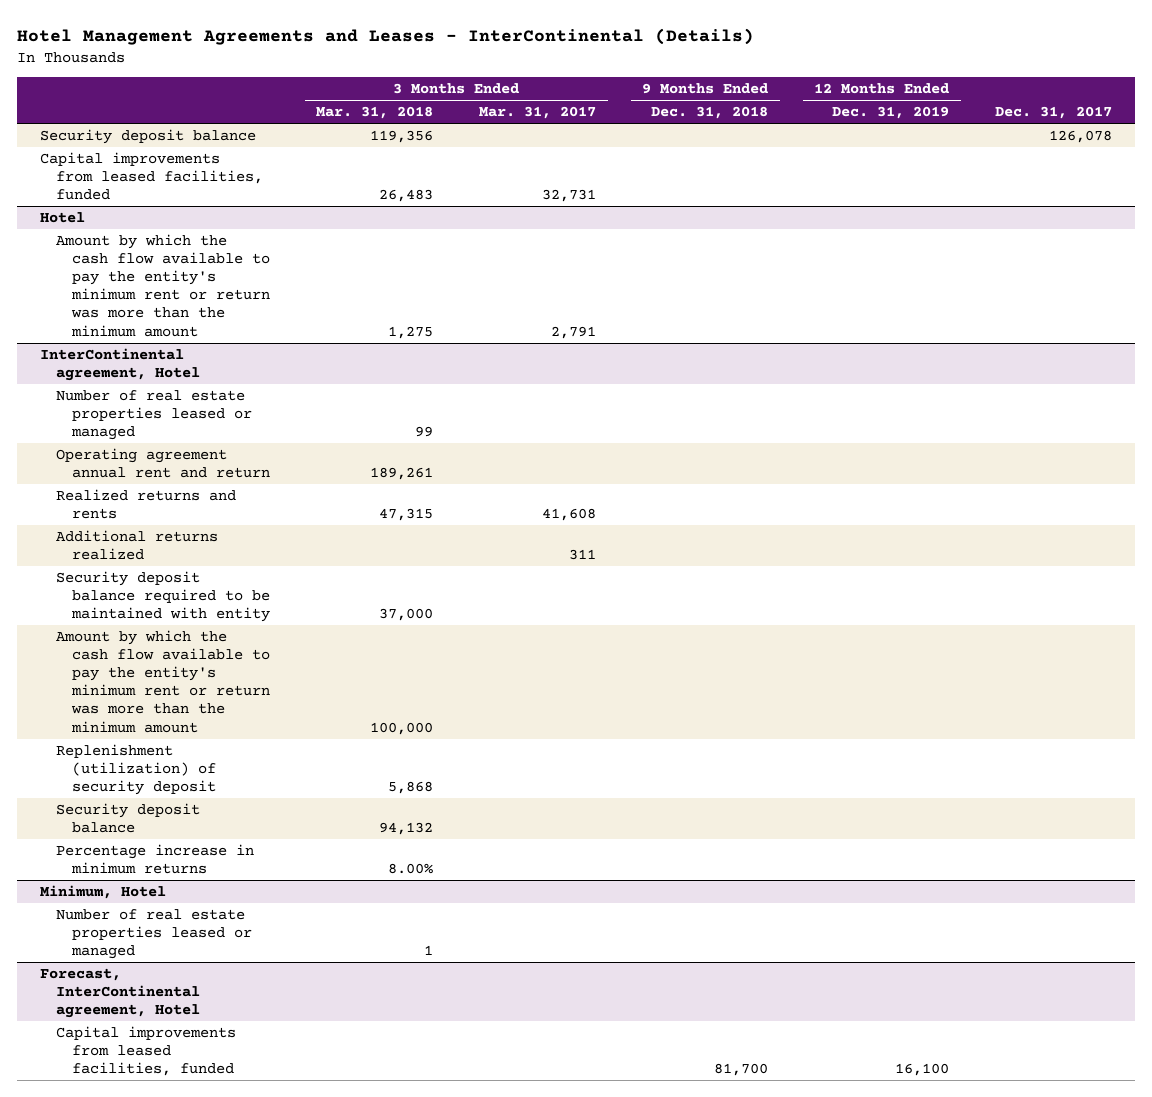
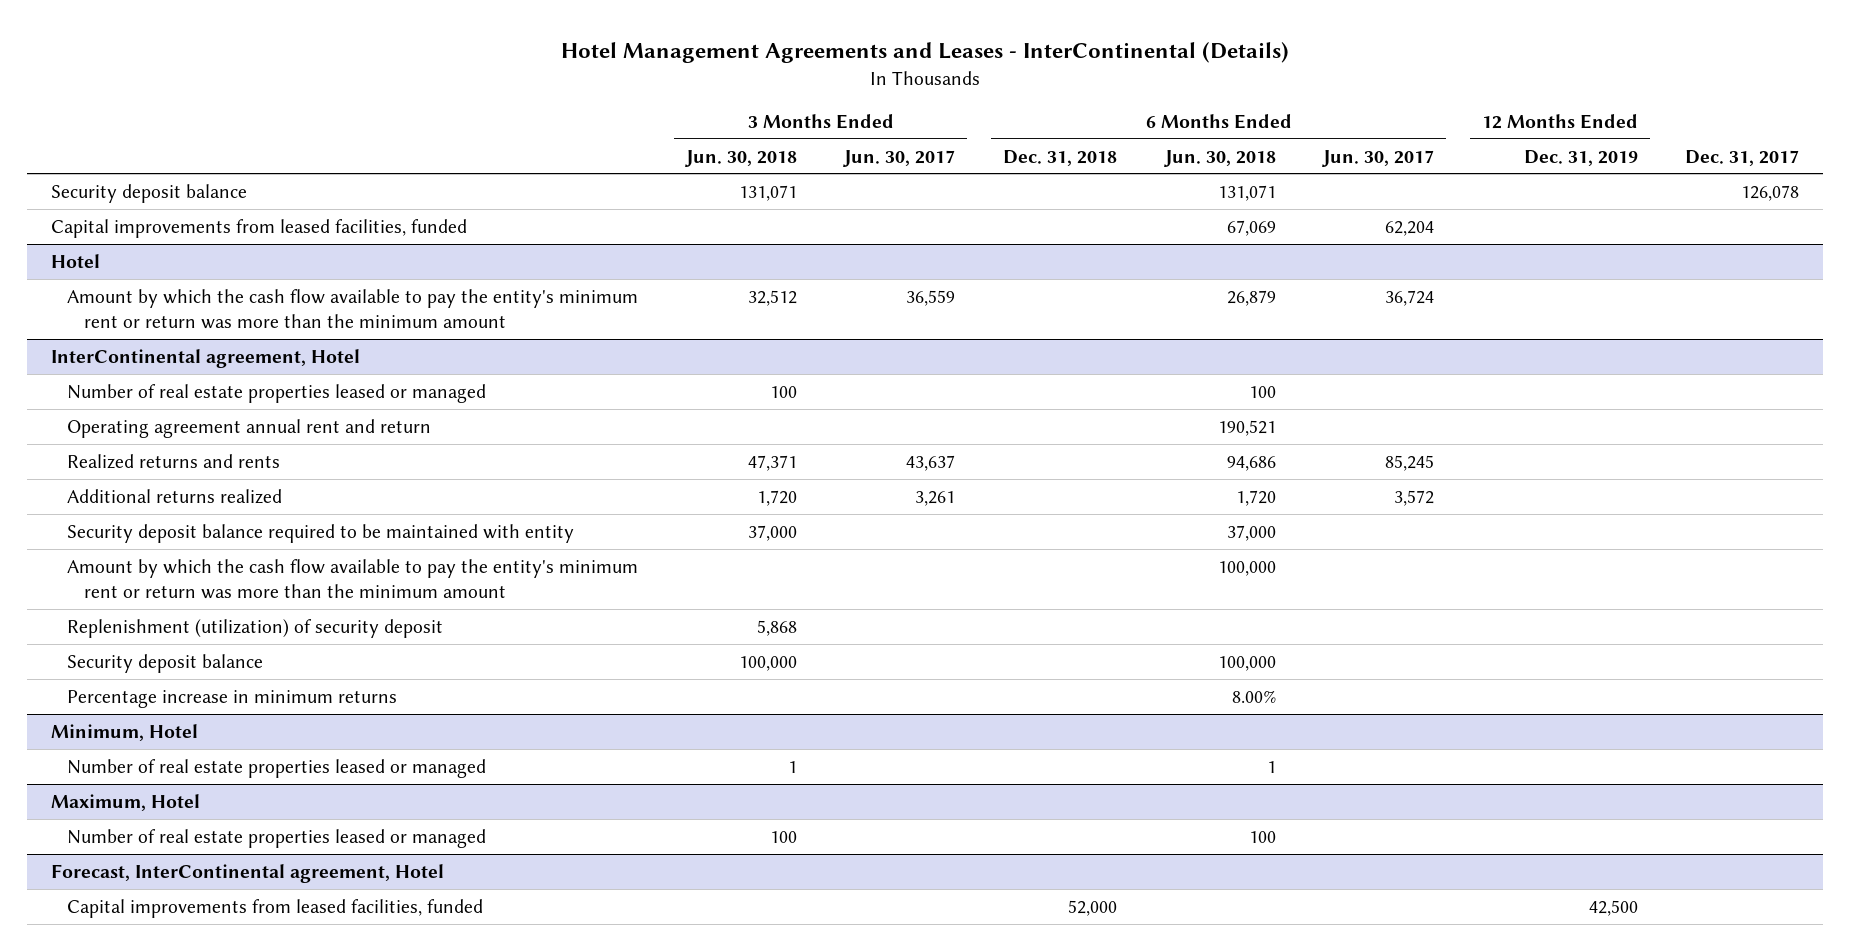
- | 3 Months Ended Mar. 31, 2018 | 3 Months Ended Mar. 31, 2017 | 9 Months Ended Dec. 31, 2018 | 12 Months Ended Dec. 31, 2019 | Dec. 31, 2017
+ | 3 Months Ended Jun. 30, 2018 | 3 Months Ended Jun. 30, 2017 | 6 Months Ended Dec. 31, 2018 | 6 Months Ended Jun. 30, 2018 | 6 Months Ended Jun. 30, 2017 | 12 Months Ended Dec. 31, 2019 | Dec. 31, 2017
+ Maximum, Hotel
+ Number of real estate properties leased or managed | 100 | | | 100 | | |
@ Forecast, InterContinental agreement, Hotel
- Capital improvements from leased facilities, funded | | | 81,700 | 16,100 |
+ Capital improvements from leased facilities, funded | | | 52,000 | | | 42,500 |

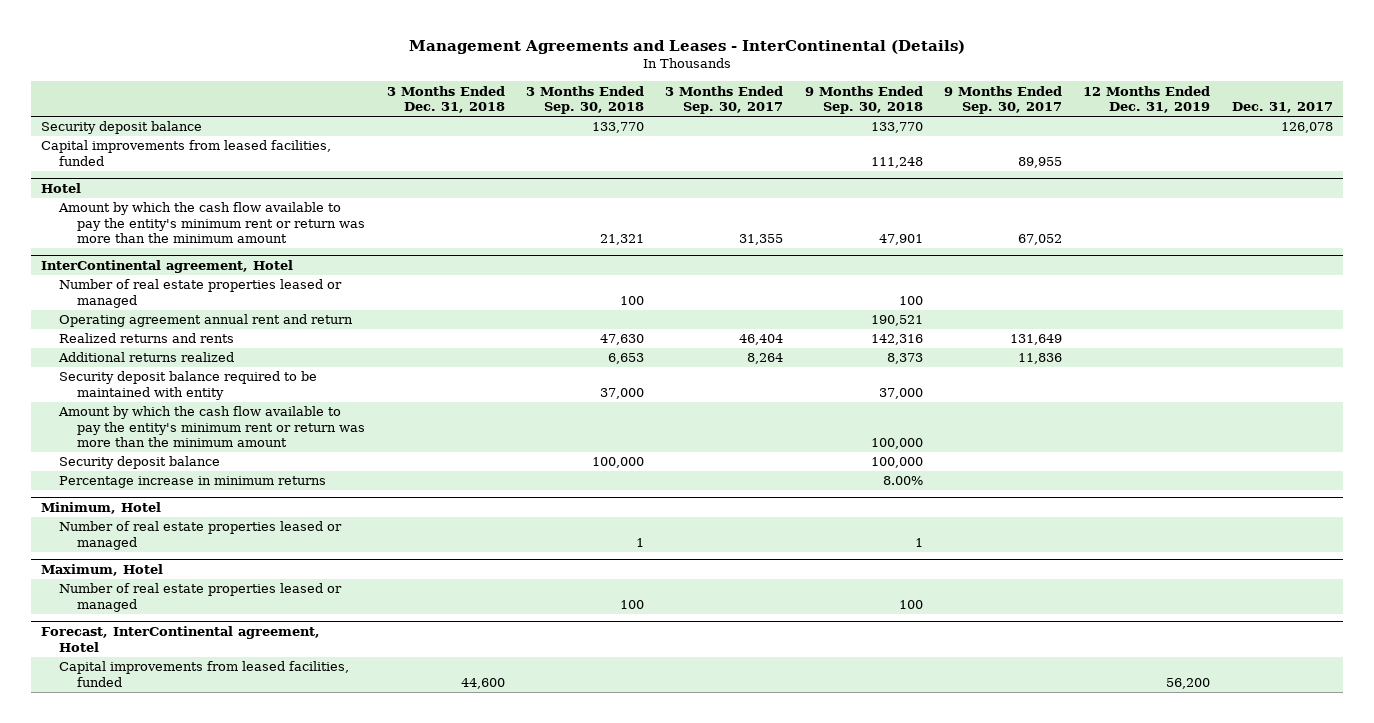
- Hotel Management Agreements and Leases - InterContinental (Details)
+ Management Agreements and Leases - InterContinental (Details)
- | 3 Months Ended Jun. 30, 2018 | 3 Months Ended Jun. 30, 2017 | 6 Months Ended Dec. 31, 2018 | 6 Months Ended Jun. 30, 2018 | 6 Months Ended Jun. 30, 2017 | 12 Months Ended Dec. 31, 2019 | Dec. 31, 2017
+ | 3 Months Ended Dec. 31, 2018 | 3 Months Ended Sep. 30, 2018 | 3 Months Ended Sep. 30, 2017 | 9 Months Ended Sep. 30, 2018 | 9 Months Ended Sep. 30, 2017 | 12 Months Ended Dec. 31, 2019 | Dec. 31, 2017
@ InterContinental agreement, Hotel
- Replenishment (utilization) of security deposit | 5,868 | | | | | |
@ Forecast, InterContinental agreement, Hotel
- Capital improvements from leased facilities, funded | | | 52,000 | | | 42,500 |
+ Capital improvements from leased facilities, funded | 44,600 | | | | | 56,200 |

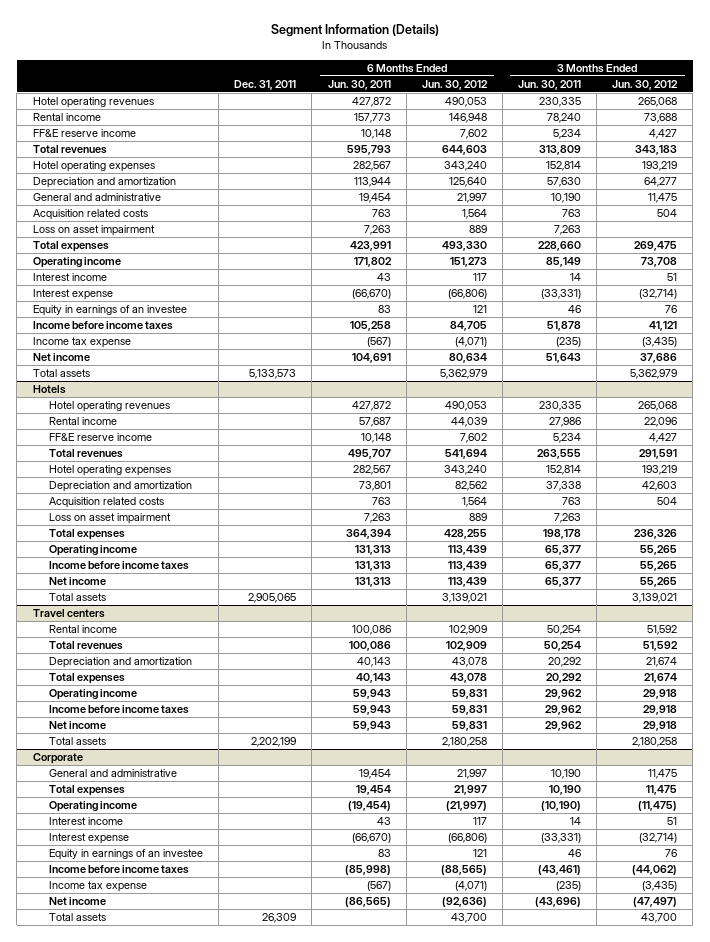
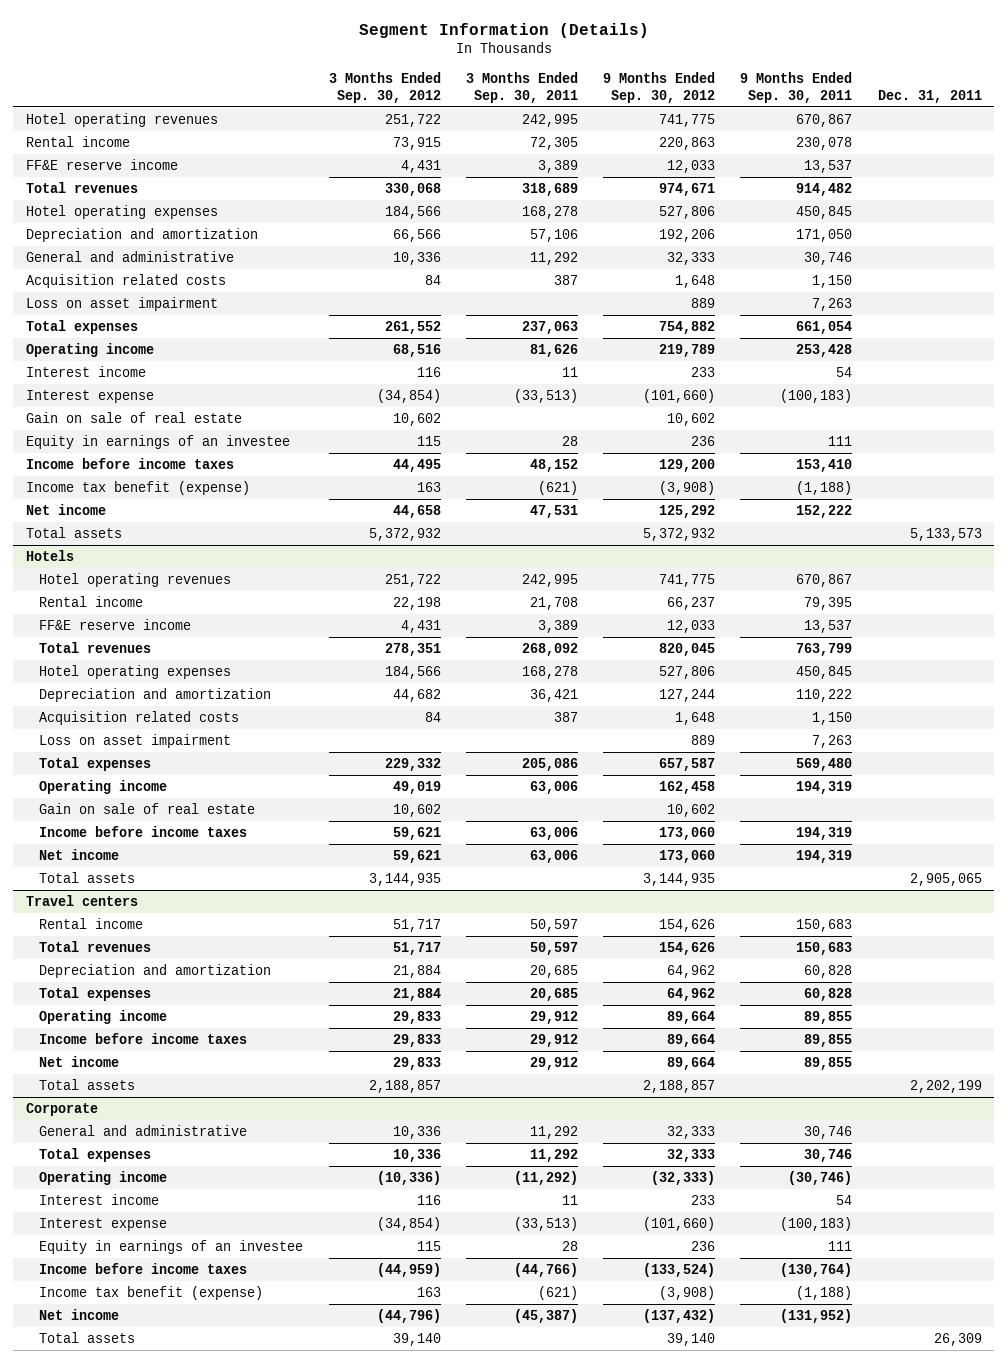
- | Dec. 31, 2011 | 6 Months Ended Jun. 30, 2011 | 6 Months Ended Jun. 30, 2012 | 3 Months Ended Jun. 30, 2011 | 3 Months Ended Jun. 30, 2012
+ | 3 Months Ended Sep. 30, 2012 | 3 Months Ended Sep. 30, 2011 | 9 Months Ended Sep. 30, 2012 | 9 Months Ended Sep. 30, 2011 | Dec. 31, 2011
+ Gain on sale of real estate | 10,602 | | 10,602 | |
- Income tax expense | | (567) | (4,071) | (235) | (3,435)
+ Income tax benefit (expense) | 163 | (621) | (3,908) | (1,188) |
@ Hotels
+ Gain on sale of real estate | 10,602 | | 10,602 | |
@ Corporate
- Income tax expense | | (567) | (4,071) | (235) | (3,435)
+ Income tax benefit (expense) | 163 | (621) | (3,908) | (1,188) |

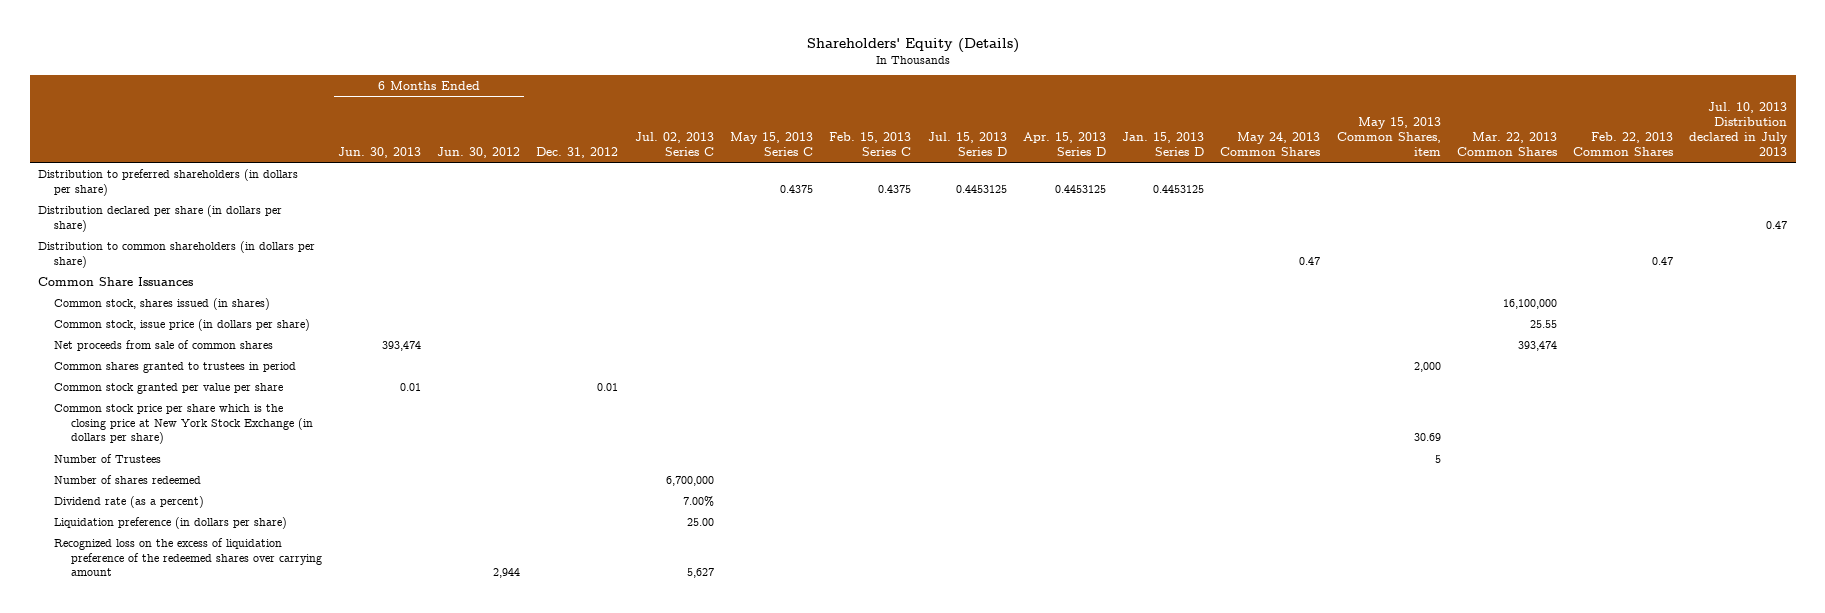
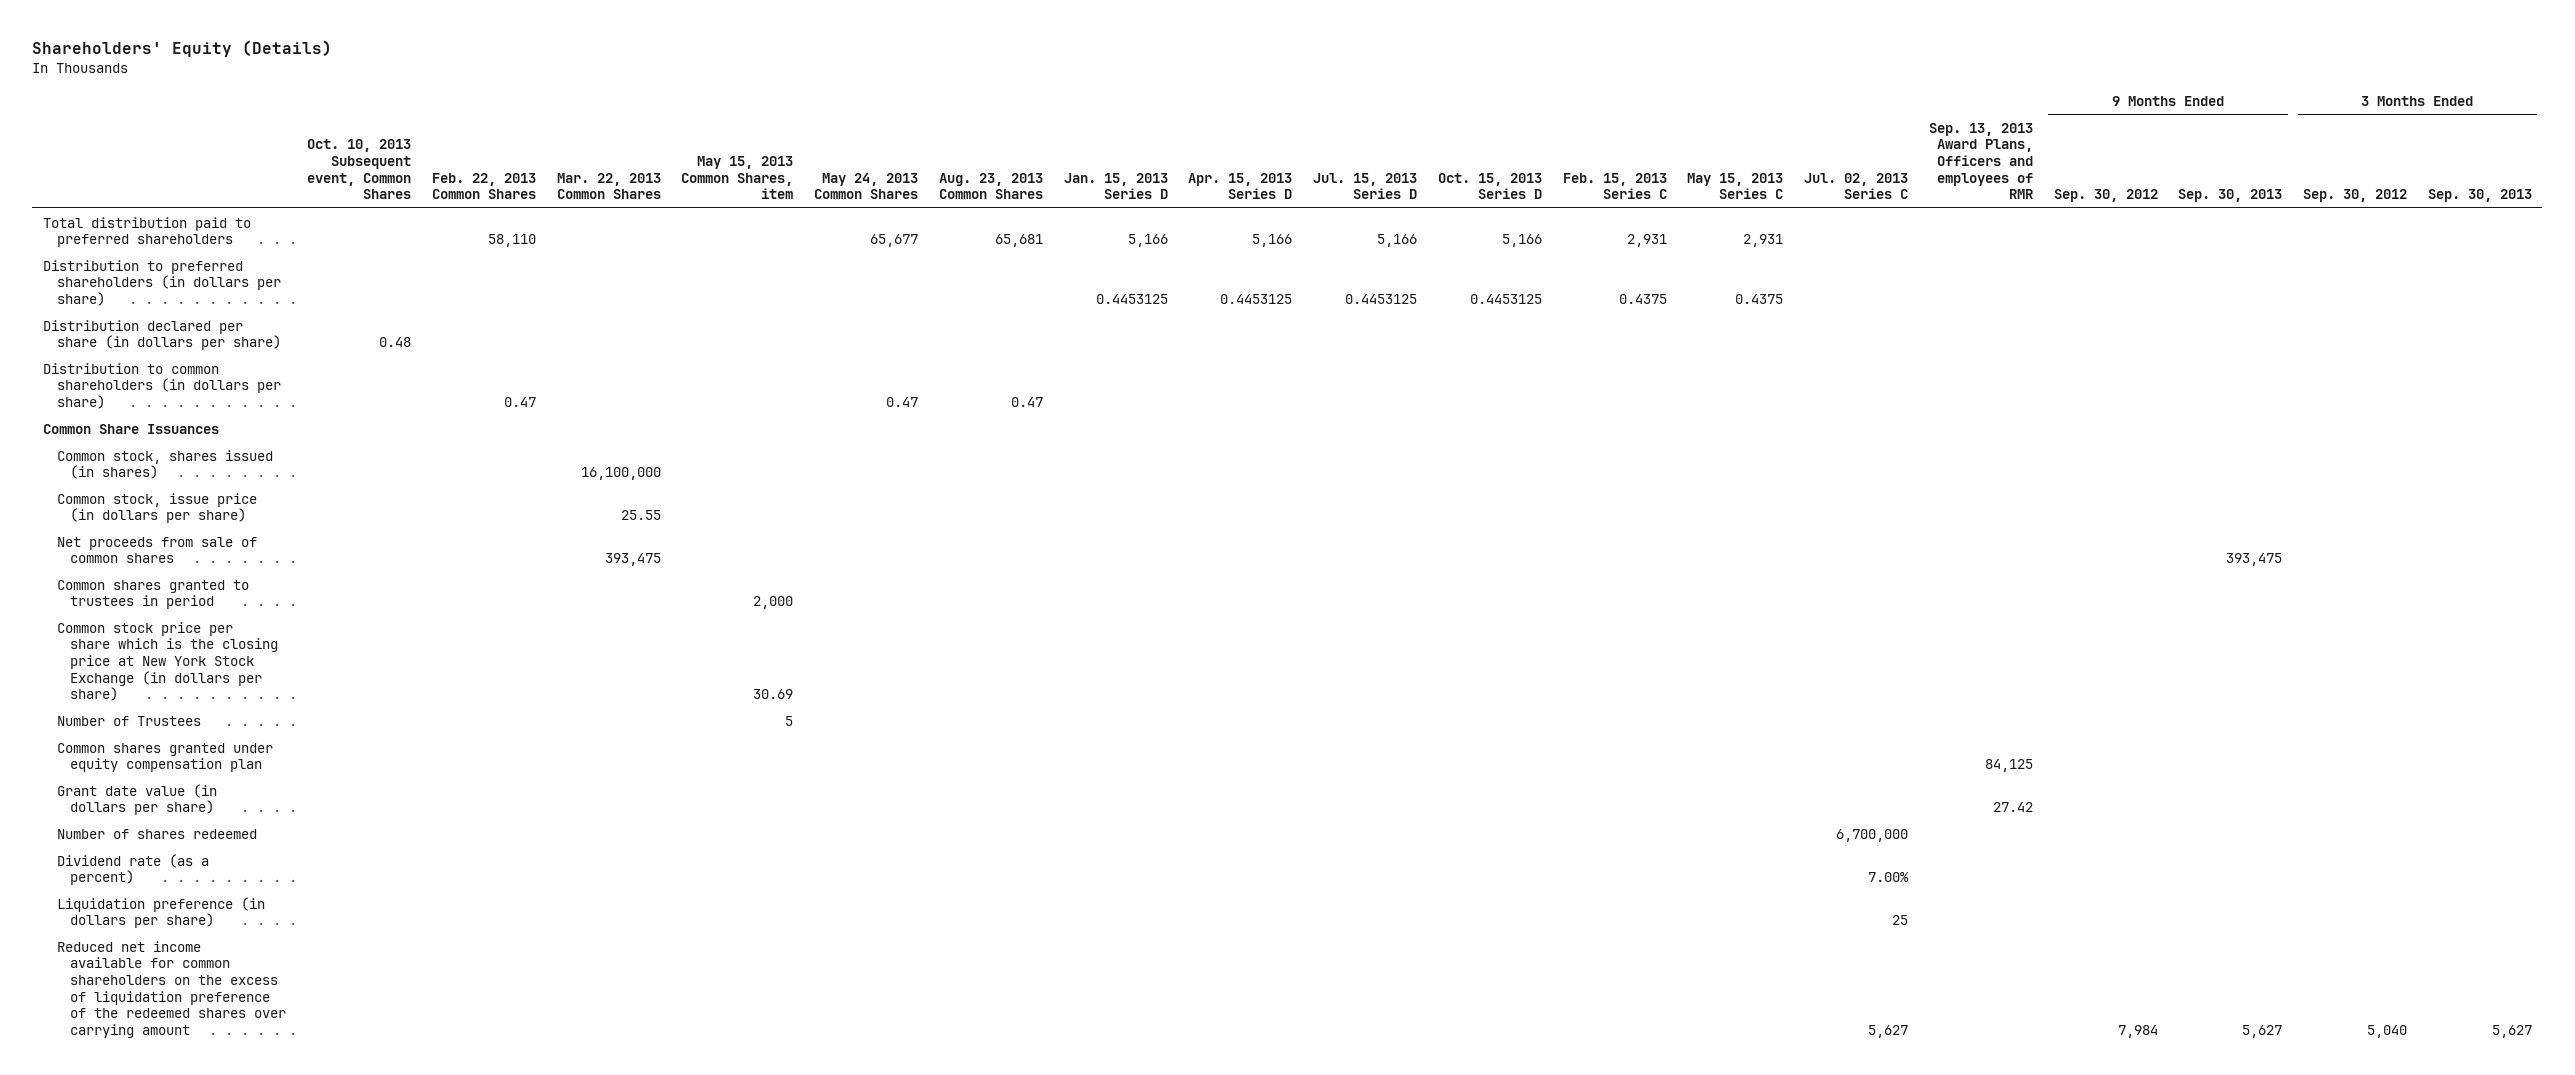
- | 6 Months Ended Jun. 30, 2013 | 6 Months Ended Jun. 30, 2012 | Dec. 31, 2012 | Jul. 02, 2013 Series C | May 15, 2013 Series C | Feb. 15, 2013 Series C | Jul. 15, 2013 Series D | Apr. 15, 2013 Series D | Jan. 15, 2013 Series D | May 24, 2013 Common Shares | May 15, 2013 Common Shares, item | Mar. 22, 2013 Common Shares | Feb. 22, 2013 Common Shares | Jul. 10, 2013 Distribution declared in July 2013
+ | Oct. 10, 2013 Subsequent event, Common Shares | Feb. 22, 2013 Common Shares | Mar. 22, 2013 Common Shares | May 15, 2013 Common Shares, item | May 24, 2013 Common Shares | Aug. 23, 2013 Common Shares | Jan. 15, 2013 Series D | Apr. 15, 2013 Series D | Jul. 15, 2013 Series D | Oct. 15, 2013 Series D | Feb. 15, 2013 Series C | May 15, 2013 Series C | Jul. 02, 2013 Series C | Sep. 13, 2013 Award Plans, Officers and employees of RMR | 9 Months Ended Sep. 30, 2012 | 9 Months Ended Sep. 30, 2013 | 3 Months Ended Sep. 30, 2012 | 3 Months Ended Sep. 30, 2013
+ Total distribution paid to preferred shareholders | | 58,110 | | | 65,677 | 65,681 | 5,166 | 5,166 | 5,166 | 5,166 | 2,931 | 2,931 | | | | | |
- Net proceeds from sale of common shares | 393,474 | | | | | | | | | | | 393,474 | |
+ Net proceeds from sale of common shares | | | 393,475 | | | | | | | | | | | | | 393,475 | |
- Common stock granted per value per share | 0.01 | | 0.01 | | | | | | | | | | |
+ Common shares granted under equity compensation plan | | | | | | | | | | | | | | 84,125 | | | |
+ Grant date value (in dollars per share) | | | | | | | | | | | | | | 27.42 | | | |
- Liquidation preference (in dollars per share) | | | | 25.00 | | | | | | | | | |
- Recognized loss on the excess of liquidation preference of the redeemed shares over carrying amount | | 2,944 | | 5,627 | | | | | | | | | |
+ Liquidation preference (in dollars per share) | | | | | | | | | | | | | 25 | | | | |
+ Reduced net income available for common shareholders on the excess of liquidation preference of the redeemed shares over carrying amount | | | | | | | | | | | | | 5,627 | | 7,984 | 5,627 | 5,040 | 5,627

